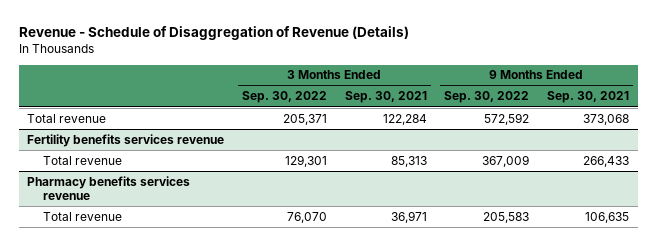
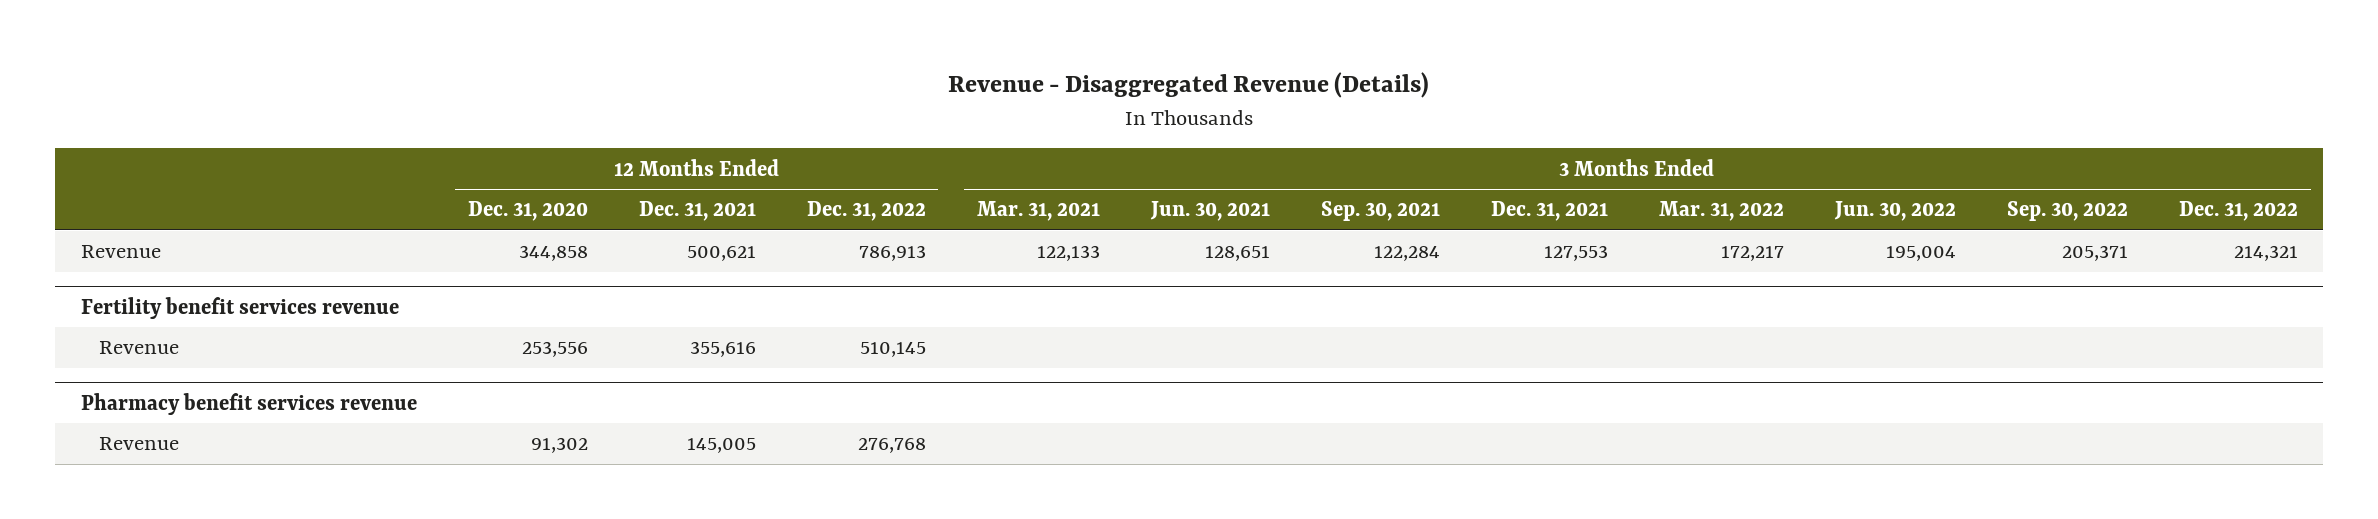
- Revenue - Schedule of Disaggregation of Revenue (Details)
+ Revenue - Disaggregated Revenue (Details)
- | 3 Months Ended Sep. 30, 2022 | 3 Months Ended Sep. 30, 2021 | 9 Months Ended Sep. 30, 2022 | 9 Months Ended Sep. 30, 2021
+ | 12 Months Ended Dec. 31, 2020 | 12 Months Ended Dec. 31, 2021 | 12 Months Ended Dec. 31, 2022 | 3 Months Ended Mar. 31, 2021 | 3 Months Ended Jun. 30, 2021 | 3 Months Ended Sep. 30, 2021 | 3 Months Ended Dec. 31, 2021 | 3 Months Ended Mar. 31, 2022 | 3 Months Ended Jun. 30, 2022 | 3 Months Ended Sep. 30, 2022 | 3 Months Ended Dec. 31, 2022
- Total revenue | 205,371 | 122,284 | 572,592 | 373,068
- Fertility benefits services revenue
- Total revenue | 129,301 | 85,313 | 367,009 | 266,433
- Pharmacy benefits services revenue
- Total revenue | 76,070 | 36,971 | 205,583 | 106,635
+ Revenue | 344,858 | 500,621 | 786,913 | 122,133 | 128,651 | 122,284 | 127,553 | 172,217 | 195,004 | 205,371 | 214,321
+ Fertility benefit services revenue
+ Revenue | 253,556 | 355,616 | 510,145 | | | | | | | |
+ Pharmacy benefit services revenue
+ Revenue | 91,302 | 145,005 | 276,768 | | | | | | | |

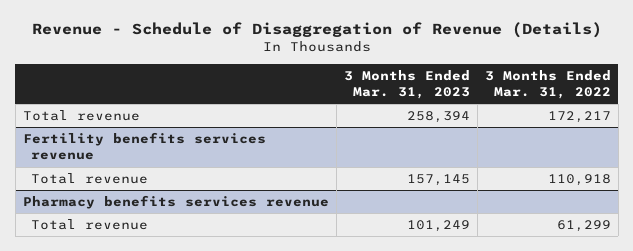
- Revenue - Disaggregated Revenue (Details)
+ Revenue - Schedule of Disaggregation of Revenue (Details)
- | 12 Months Ended Dec. 31, 2020 | 12 Months Ended Dec. 31, 2021 | 12 Months Ended Dec. 31, 2022 | 3 Months Ended Mar. 31, 2021 | 3 Months Ended Jun. 30, 2021 | 3 Months Ended Sep. 30, 2021 | 3 Months Ended Dec. 31, 2021 | 3 Months Ended Mar. 31, 2022 | 3 Months Ended Jun. 30, 2022 | 3 Months Ended Sep. 30, 2022 | 3 Months Ended Dec. 31, 2022
+ | 3 Months Ended Mar. 31, 2023 | 3 Months Ended Mar. 31, 2022
- Revenue | 344,858 | 500,621 | 786,913 | 122,133 | 128,651 | 122,284 | 127,553 | 172,217 | 195,004 | 205,371 | 214,321
- Fertility benefit services revenue
- Revenue | 253,556 | 355,616 | 510,145 | | | | | | | |
- Pharmacy benefit services revenue
- Revenue | 91,302 | 145,005 | 276,768 | | | | | | | |
+ Total revenue | 258,394 | 172,217
+ Fertility benefits services revenue
+ Total revenue | 157,145 | 110,918
+ Pharmacy benefits services revenue
+ Total revenue | 101,249 | 61,299

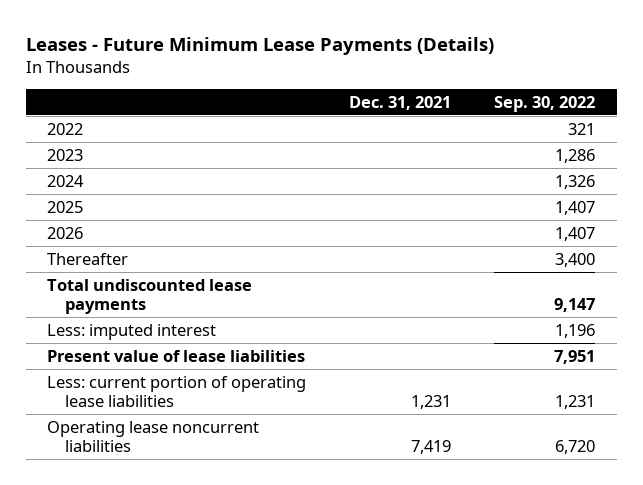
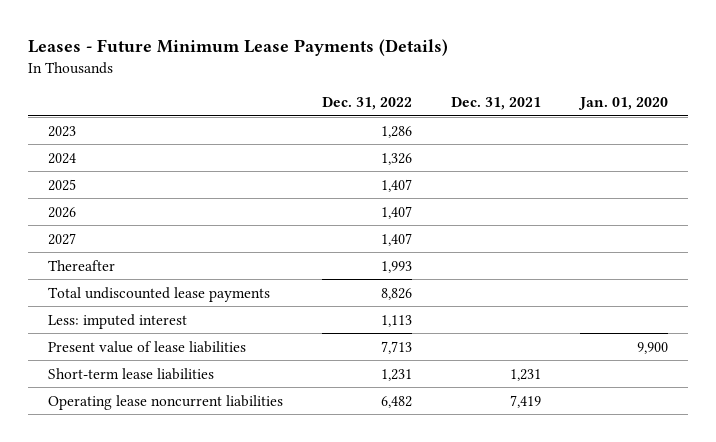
- | Dec. 31, 2021 | Sep. 30, 2022
+ | Dec. 31, 2022 | Dec. 31, 2021 | Jan. 01, 2020
- 2022 | | 321
+ 2027 | 1,407 | |
- Less: current portion of operating lease liabilities | 1,231 | 1,231
+ Short-term lease liabilities | 1,231 | 1,231 |

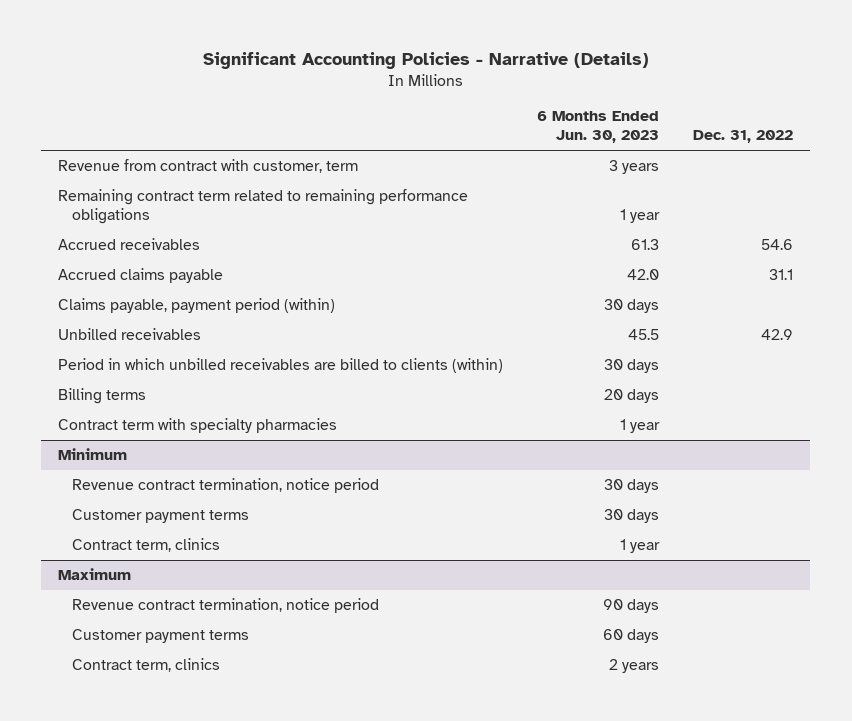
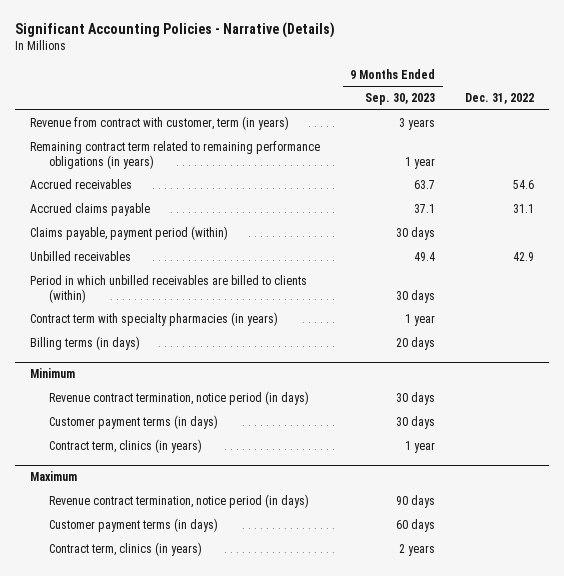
- | 6 Months Ended Jun. 30, 2023 | Dec. 31, 2022
+ | 9 Months Ended Sep. 30, 2023 | Dec. 31, 2022
- Revenue from contract with customer, term | 3 years |
- Remaining contract term related to remaining performance obligations | 1 year |
+ Revenue from contract with customer, term (in years) | 3 years |
+ Remaining contract term related to remaining performance obligations (in years) | 1 year |
- Billing terms | 20 days |
- Contract term with specialty pharmacies | 1 year |
+ Contract term with specialty pharmacies (in years) | 1 year |
+ Billing terms (in days) | 20 days |
@ Minimum
- Revenue contract termination, notice period | 30 days |
- Customer payment terms | 30 days |
- Contract term, clinics | 1 year |
+ Revenue contract termination, notice period (in days) | 30 days |
+ Customer payment terms (in days) | 30 days |
+ Contract term, clinics (in years) | 1 year |
@ Maximum
- Revenue contract termination, notice period | 90 days |
- Customer payment terms | 60 days |
- Contract term, clinics | 2 years |
+ Revenue contract termination, notice period (in days) | 90 days |
+ Customer payment terms (in days) | 60 days |
+ Contract term, clinics (in years) | 2 years |

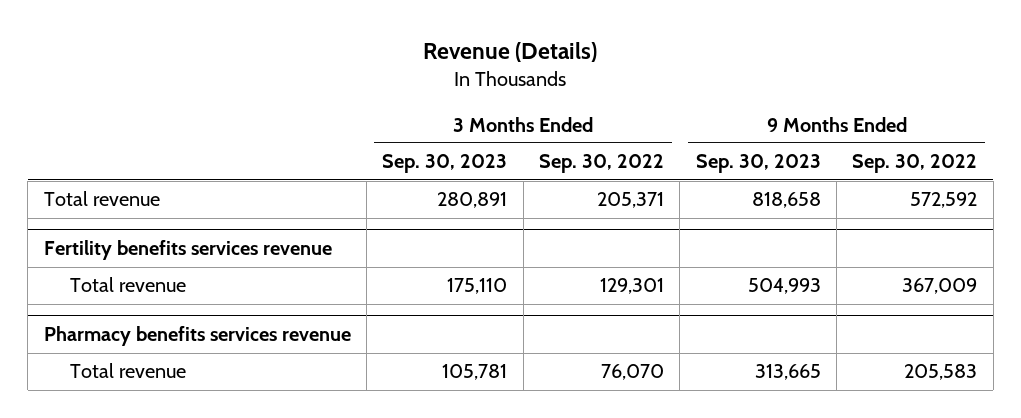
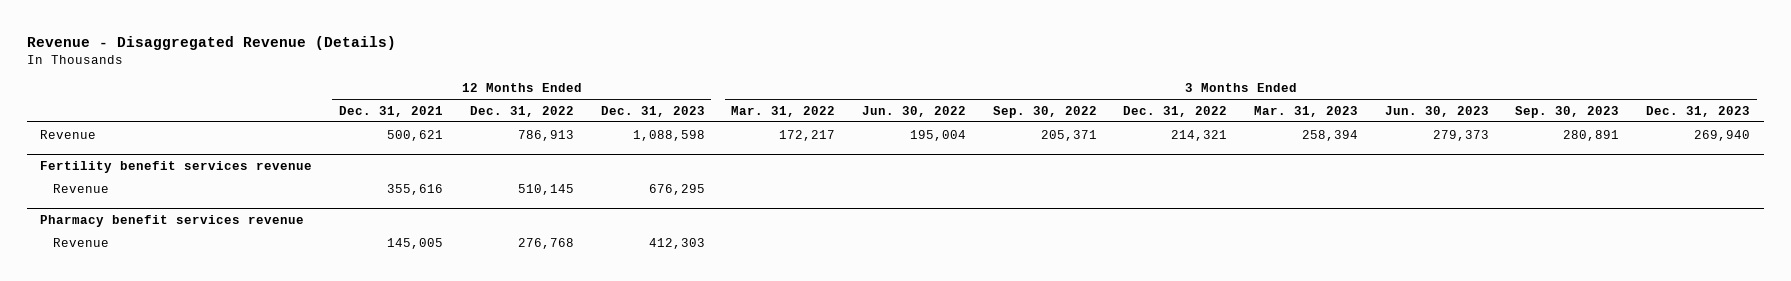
- Revenue (Details)
+ Revenue - Disaggregated Revenue (Details)
- | 3 Months Ended Sep. 30, 2023 | 3 Months Ended Sep. 30, 2022 | 9 Months Ended Sep. 30, 2023 | 9 Months Ended Sep. 30, 2022
+ | 12 Months Ended Dec. 31, 2021 | 12 Months Ended Dec. 31, 2022 | 12 Months Ended Dec. 31, 2023 | 3 Months Ended Mar. 31, 2022 | 3 Months Ended Jun. 30, 2022 | 3 Months Ended Sep. 30, 2022 | 3 Months Ended Dec. 31, 2022 | 3 Months Ended Mar. 31, 2023 | 3 Months Ended Jun. 30, 2023 | 3 Months Ended Sep. 30, 2023 | 3 Months Ended Dec. 31, 2023
- Total revenue | 280,891 | 205,371 | 818,658 | 572,592
- Fertility benefits services revenue
- Total revenue | 175,110 | 129,301 | 504,993 | 367,009
- Pharmacy benefits services revenue
- Total revenue | 105,781 | 76,070 | 313,665 | 205,583
+ Revenue | 500,621 | 786,913 | 1,088,598 | 172,217 | 195,004 | 205,371 | 214,321 | 258,394 | 279,373 | 280,891 | 269,940
+ Fertility benefit services revenue
+ Revenue | 355,616 | 510,145 | 676,295 | | | | | | | |
+ Pharmacy benefit services revenue
+ Revenue | 145,005 | 276,768 | 412,303 | | | | | | | |

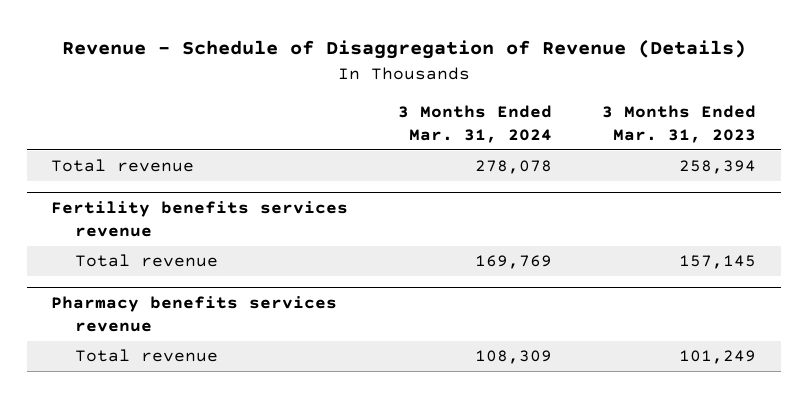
- Revenue - Disaggregated Revenue (Details)
+ Revenue - Schedule of Disaggregation of Revenue (Details)
- | 12 Months Ended Dec. 31, 2021 | 12 Months Ended Dec. 31, 2022 | 12 Months Ended Dec. 31, 2023 | 3 Months Ended Mar. 31, 2022 | 3 Months Ended Jun. 30, 2022 | 3 Months Ended Sep. 30, 2022 | 3 Months Ended Dec. 31, 2022 | 3 Months Ended Mar. 31, 2023 | 3 Months Ended Jun. 30, 2023 | 3 Months Ended Sep. 30, 2023 | 3 Months Ended Dec. 31, 2023
+ | 3 Months Ended Mar. 31, 2024 | 3 Months Ended Mar. 31, 2023
- Revenue | 500,621 | 786,913 | 1,088,598 | 172,217 | 195,004 | 205,371 | 214,321 | 258,394 | 279,373 | 280,891 | 269,940
- Fertility benefit services revenue
- Revenue | 355,616 | 510,145 | 676,295 | | | | | | | |
- Pharmacy benefit services revenue
- Revenue | 145,005 | 276,768 | 412,303 | | | | | | | |
+ Total revenue | 278,078 | 258,394
+ Fertility benefits services revenue
+ Total revenue | 169,769 | 157,145
+ Pharmacy benefits services revenue
+ Total revenue | 108,309 | 101,249

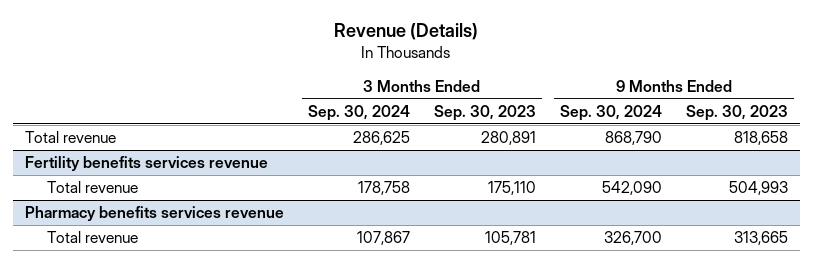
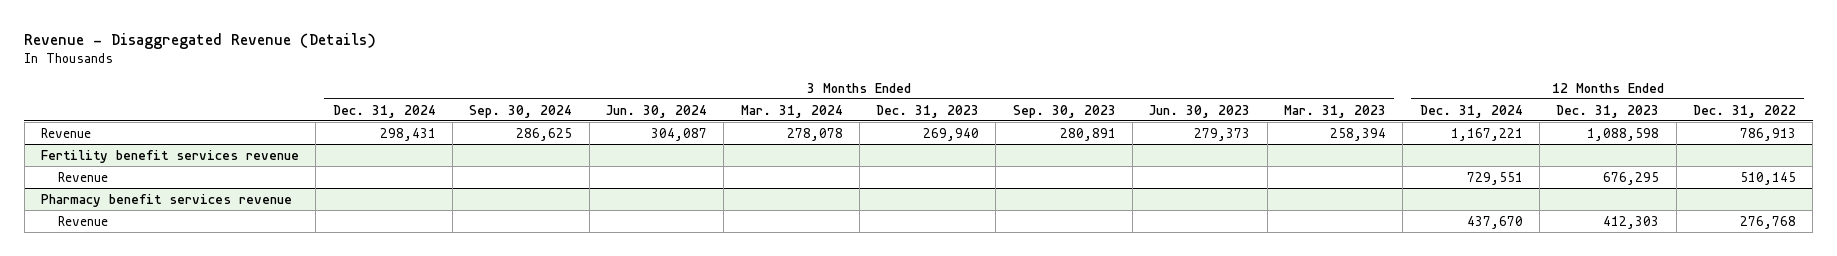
- Revenue (Details)
+ Revenue - Disaggregated Revenue (Details)
- | 3 Months Ended Sep. 30, 2024 | 3 Months Ended Sep. 30, 2023 | 9 Months Ended Sep. 30, 2024 | 9 Months Ended Sep. 30, 2023
+ | 3 Months Ended Dec. 31, 2024 | 3 Months Ended Sep. 30, 2024 | 3 Months Ended Jun. 30, 2024 | 3 Months Ended Mar. 31, 2024 | 3 Months Ended Dec. 31, 2023 | 3 Months Ended Sep. 30, 2023 | 3 Months Ended Jun. 30, 2023 | 3 Months Ended Mar. 31, 2023 | 12 Months Ended Dec. 31, 2024 | 12 Months Ended Dec. 31, 2023 | 12 Months Ended Dec. 31, 2022
- Total revenue | 286,625 | 280,891 | 868,790 | 818,658
- Fertility benefits services revenue
- Total revenue | 178,758 | 175,110 | 542,090 | 504,993
- Pharmacy benefits services revenue
- Total revenue | 107,867 | 105,781 | 326,700 | 313,665
+ Revenue | 298,431 | 286,625 | 304,087 | 278,078 | 269,940 | 280,891 | 279,373 | 258,394 | 1,167,221 | 1,088,598 | 786,913
+ Fertility benefit services revenue
+ Revenue | | | | | | | | | 729,551 | 676,295 | 510,145
+ Pharmacy benefit services revenue
+ Revenue | | | | | | | | | 437,670 | 412,303 | 276,768

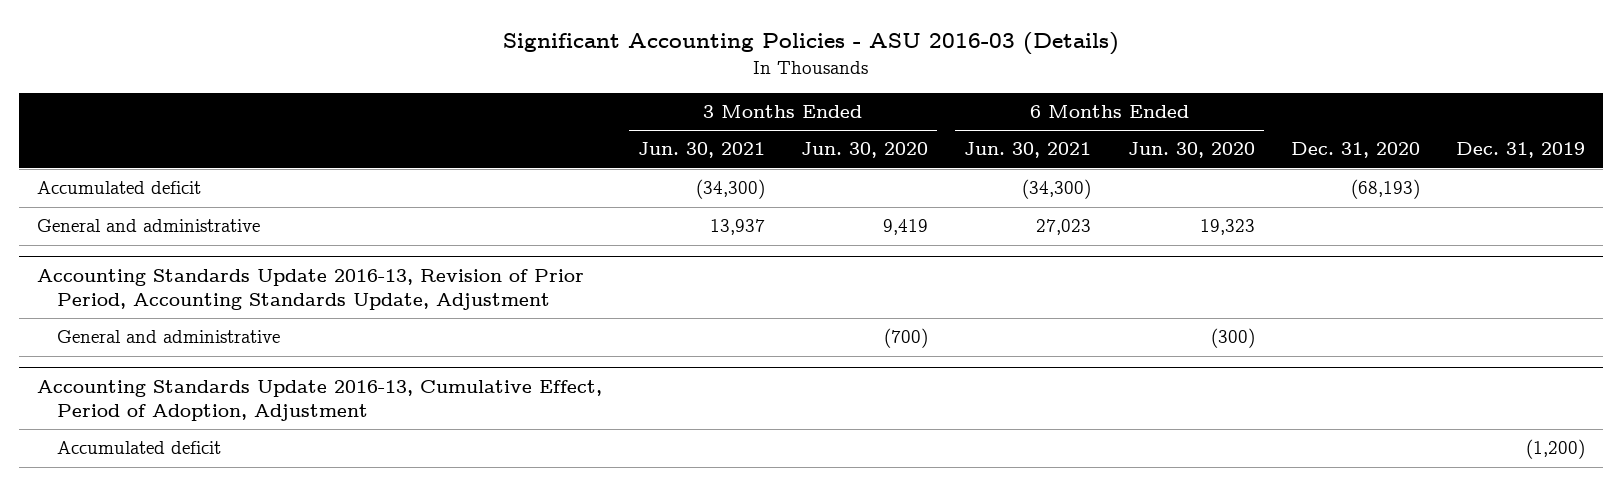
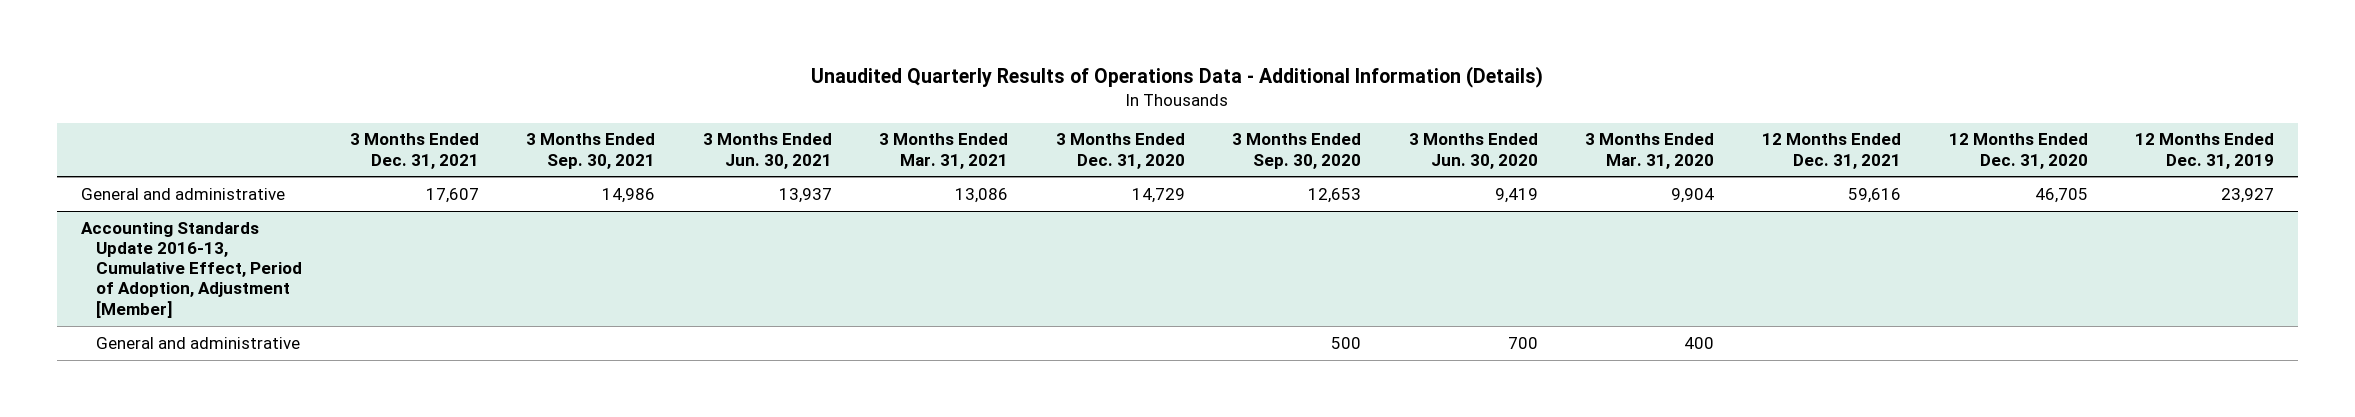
- Significant Accounting Policies - ASU 2016-03 (Details)
+ Unaudited Quarterly Results of Operations Data - Additional Information (Details)
- | 3 Months Ended Jun. 30, 2021 | 3 Months Ended Jun. 30, 2020 | 6 Months Ended Jun. 30, 2021 | 6 Months Ended Jun. 30, 2020 | Dec. 31, 2020 | Dec. 31, 2019
+ | 3 Months Ended Dec. 31, 2021 | 3 Months Ended Sep. 30, 2021 | 3 Months Ended Jun. 30, 2021 | 3 Months Ended Mar. 31, 2021 | 3 Months Ended Dec. 31, 2020 | 3 Months Ended Sep. 30, 2020 | 3 Months Ended Jun. 30, 2020 | 3 Months Ended Mar. 31, 2020 | 12 Months Ended Dec. 31, 2021 | 12 Months Ended Dec. 31, 2020 | 12 Months Ended Dec. 31, 2019
- Accumulated deficit | (34,300) | | (34,300) | | (68,193) |
- Accounting Standards Update 2016-13, Revision of Prior Period, Accounting Standards Update, Adjustment
- General and administrative | | (700) | | (300) | |
- Accounting Standards Update 2016-13, Cumulative Effect, Period of Adoption, Adjustment
- Accumulated deficit | | | | | | (1,200)
+ Accounting Standards Update 2016-13, Cumulative Effect, Period of Adoption, Adjustment [Member]
+ General and administrative | | | | | | 500 | 700 | 400 | | |

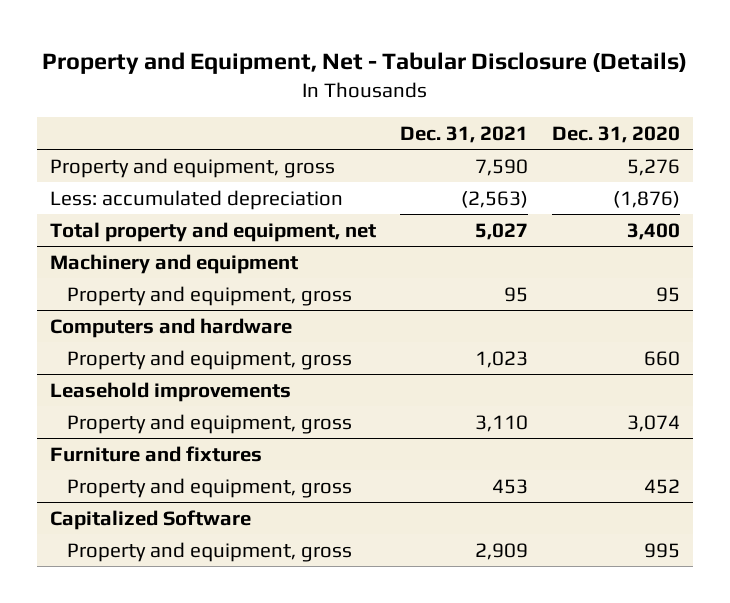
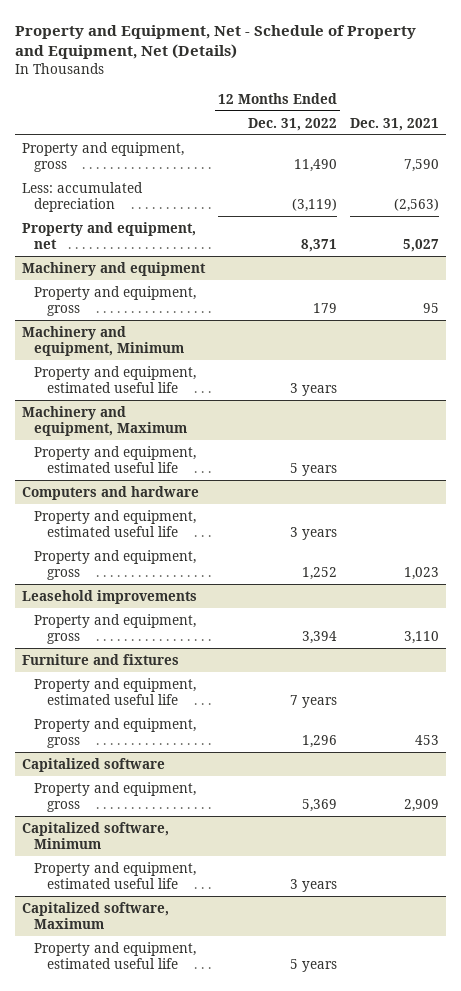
- Property and Equipment, Net - Tabular Disclosure (Details)
+ Property and Equipment, Net - Schedule of Property and Equipment, Net (Details)
- | Dec. 31, 2021 | Dec. 31, 2020
+ | 12 Months Ended Dec. 31, 2022 | Dec. 31, 2021
- Total property and equipment, net | 5,027 | 3,400
+ Property and equipment, net | 8,371 | 5,027
+ Machinery and equipment, Minimum
+ Property and equipment, estimated useful life | 3 years |
+ Machinery and equipment, Maximum
+ Property and equipment, estimated useful life | 5 years |
@ Computers and hardware
+ Property and equipment, estimated useful life | 3 years |
@ Furniture and fixtures
+ Property and equipment, estimated useful life | 7 years |
- Capitalized Software
+ Capitalized software
+ Capitalized software, Minimum
+ Property and equipment, estimated useful life | 3 years |
+ Capitalized software, Maximum
+ Property and equipment, estimated useful life | 5 years |

